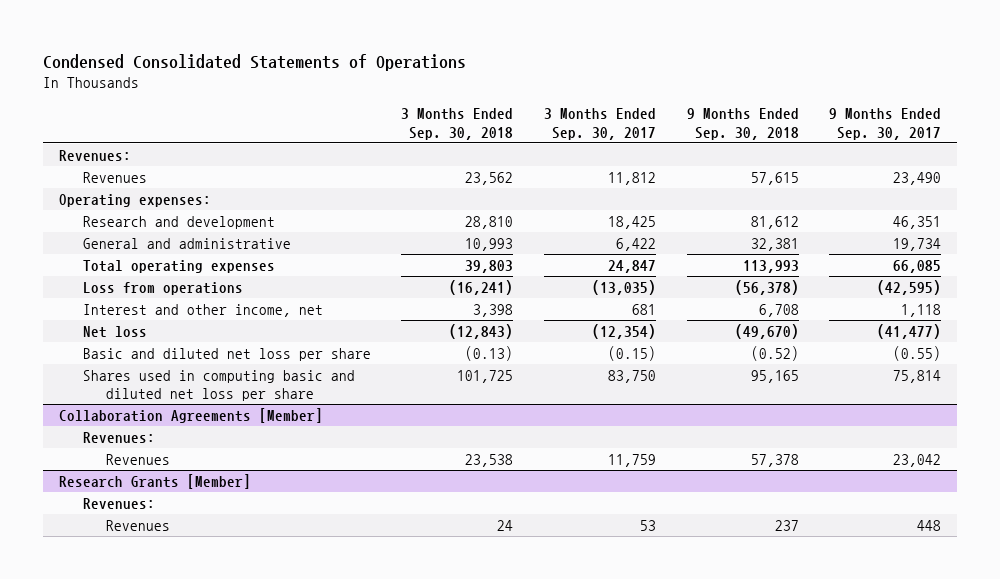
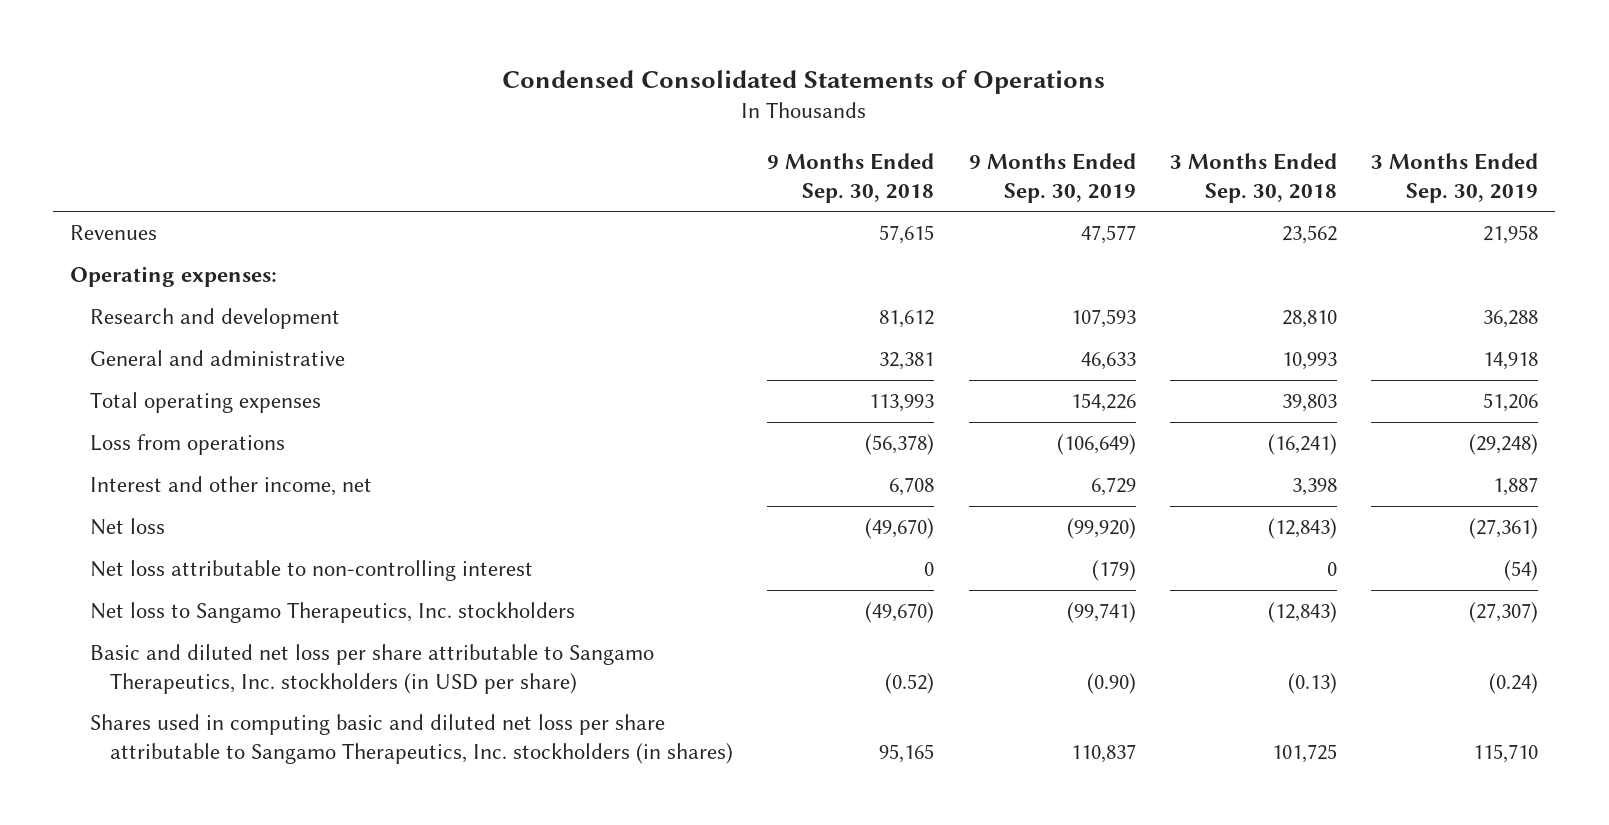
- | 3 Months Ended Sep. 30, 2018 | 3 Months Ended Sep. 30, 2017 | 9 Months Ended Sep. 30, 2018 | 9 Months Ended Sep. 30, 2017
+ | 9 Months Ended Sep. 30, 2018 | 9 Months Ended Sep. 30, 2019 | 3 Months Ended Sep. 30, 2018 | 3 Months Ended Sep. 30, 2019
- Revenues:
- Basic and diluted net loss per share | (0.13) | (0.15) | (0.52) | (0.55)
- Shares used in computing basic and diluted net loss per share | 101,725 | 83,750 | 95,165 | 75,814
- Collaboration Agreements [Member]
- Revenues:
- Revenues | 23,538 | 11,759 | 57,378 | 23,042
- Research Grants [Member]
- Revenues:
- Revenues | 24 | 53 | 237 | 448
+ Net loss attributable to non-controlling interest | 0 | (179) | 0 | (54)
+ Net loss to Sangamo Therapeutics, Inc. stockholders | (49,670) | (99,741) | (12,843) | (27,307)
+ Basic and diluted net loss per share attributable to Sangamo Therapeutics, Inc. stockholders (in USD per share) | (0.52) | (0.90) | (0.13) | (0.24)
+ Shares used in computing basic and diluted net loss per share attributable to Sangamo Therapeutics, Inc. stockholders (in shares) | 95,165 | 110,837 | 101,725 | 115,710

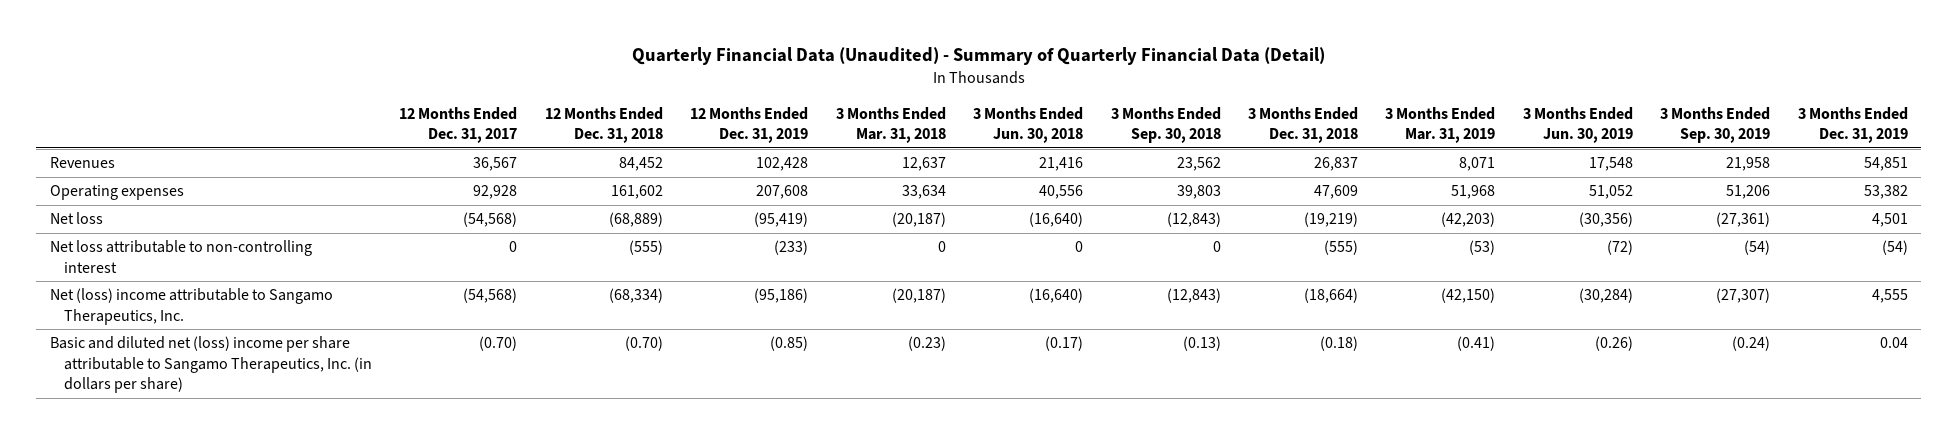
- Condensed Consolidated Statements of Operations
+ Quarterly Financial Data (Unaudited) - Summary of Quarterly Financial Data (Detail)
- | 9 Months Ended Sep. 30, 2018 | 9 Months Ended Sep. 30, 2019 | 3 Months Ended Sep. 30, 2018 | 3 Months Ended Sep. 30, 2019
+ | 12 Months Ended Dec. 31, 2017 | 12 Months Ended Dec. 31, 2018 | 12 Months Ended Dec. 31, 2019 | 3 Months Ended Mar. 31, 2018 | 3 Months Ended Jun. 30, 2018 | 3 Months Ended Sep. 30, 2018 | 3 Months Ended Dec. 31, 2018 | 3 Months Ended Mar. 31, 2019 | 3 Months Ended Jun. 30, 2019 | 3 Months Ended Sep. 30, 2019 | 3 Months Ended Dec. 31, 2019
- Operating expenses:
- Research and development | 81,612 | 107,593 | 28,810 | 36,288
- General and administrative | 32,381 | 46,633 | 10,993 | 14,918
- Total operating expenses | 113,993 | 154,226 | 39,803 | 51,206
- Loss from operations | (56,378) | (106,649) | (16,241) | (29,248)
- Interest and other income, net | 6,708 | 6,729 | 3,398 | 1,887
+ Operating expenses | 92,928 | 161,602 | 207,608 | 33,634 | 40,556 | 39,803 | 47,609 | 51,968 | 51,052 | 51,206 | 53,382
- Net loss to Sangamo Therapeutics, Inc. stockholders | (49,670) | (99,741) | (12,843) | (27,307)
- Basic and diluted net loss per share attributable to Sangamo Therapeutics, Inc. stockholders (in USD per share) | (0.52) | (0.90) | (0.13) | (0.24)
- Shares used in computing basic and diluted net loss per share attributable to Sangamo Therapeutics, Inc. stockholders (in shares) | 95,165 | 110,837 | 101,725 | 115,710
+ Net (loss) income attributable to Sangamo Therapeutics, Inc. | (54,568) | (68,334) | (95,186) | (20,187) | (16,640) | (12,843) | (18,664) | (42,150) | (30,284) | (27,307) | 4,555
+ Basic and diluted net (loss) income per share attributable to Sangamo Therapeutics, Inc. (in dollars per share) | (0.70) | (0.70) | (0.85) | (0.23) | (0.17) | (0.13) | (0.18) | (0.41) | (0.26) | (0.24) | 0.04

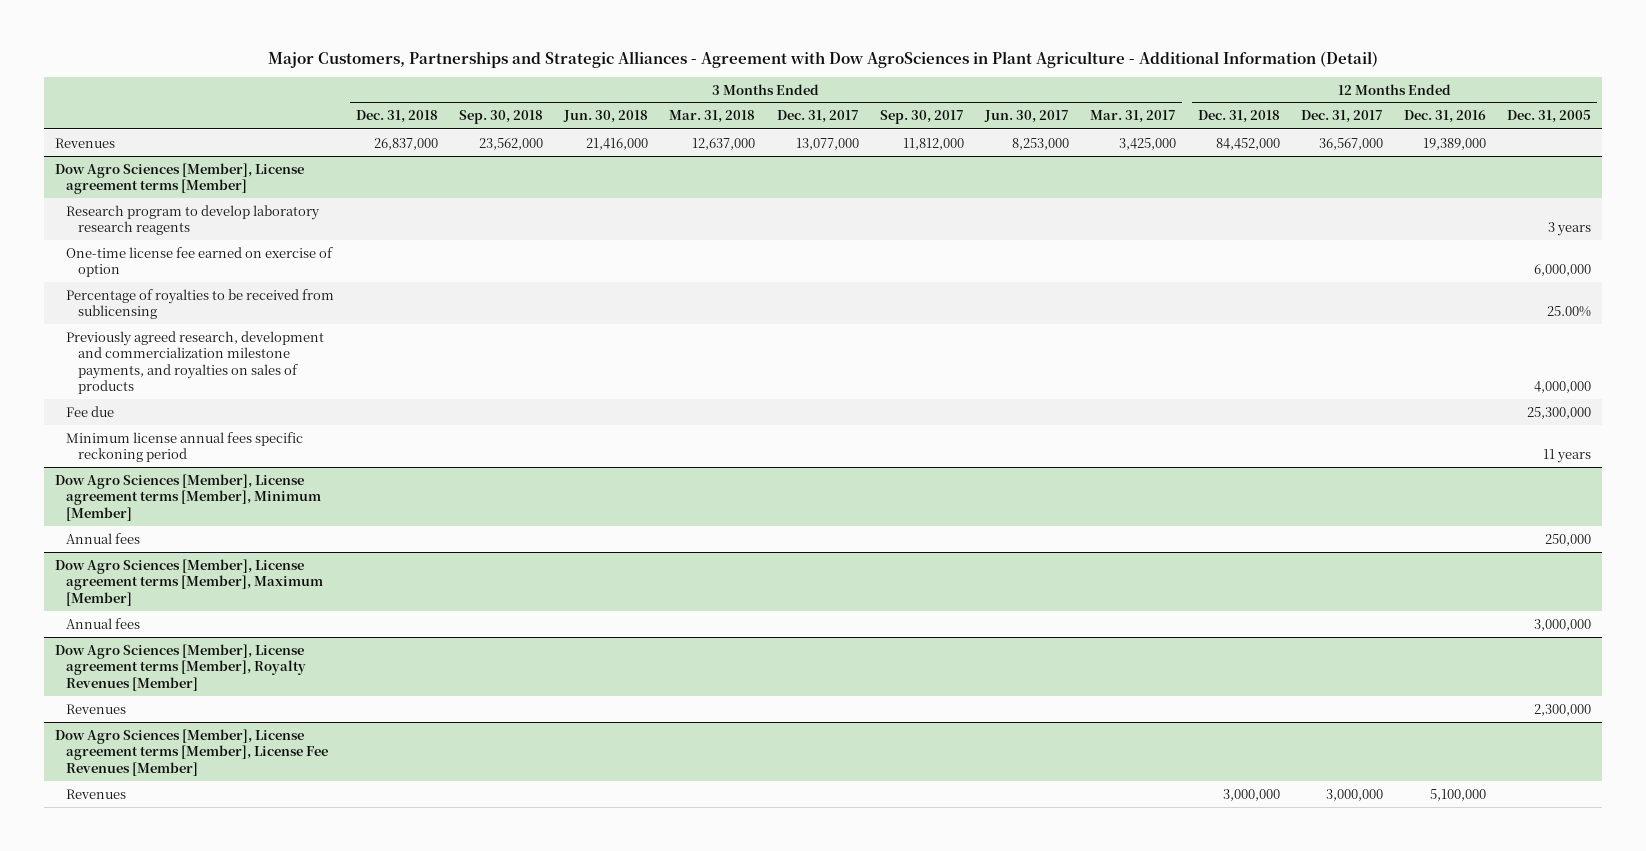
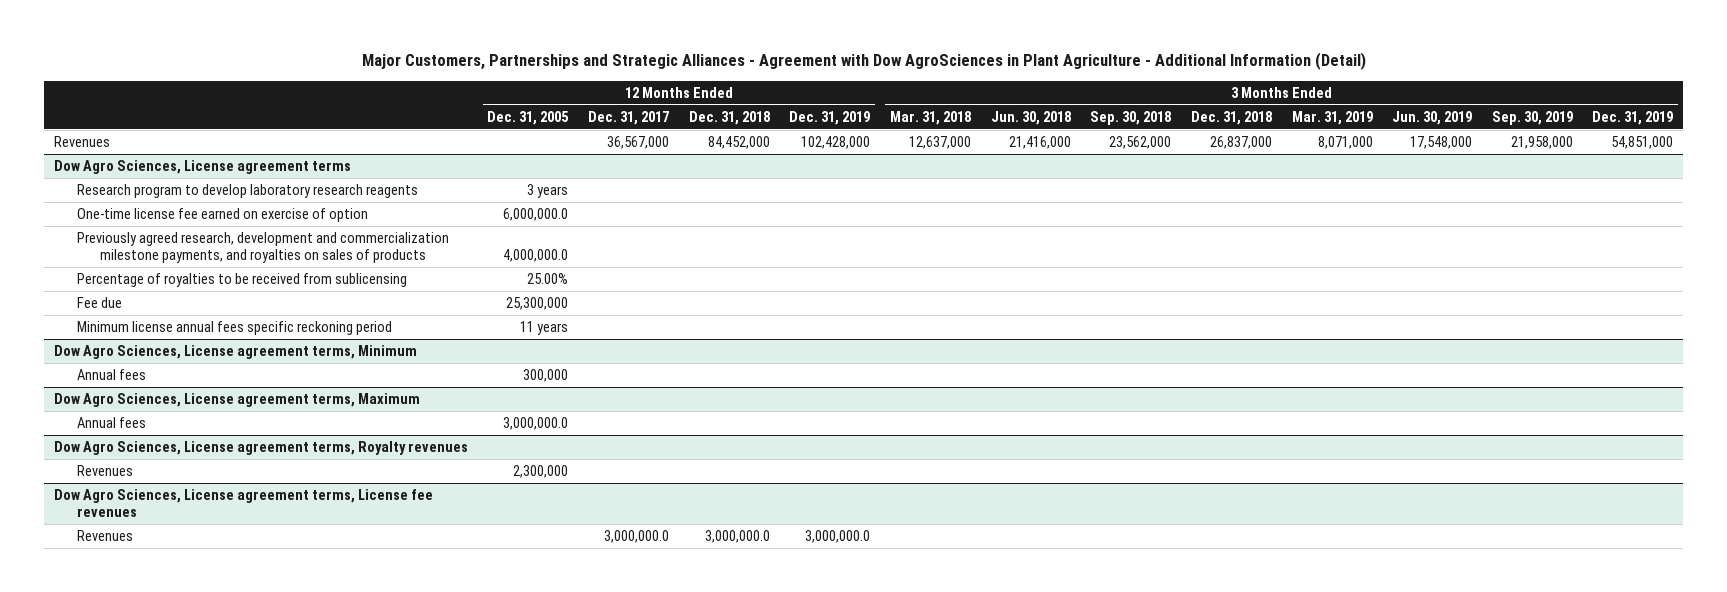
- | 3 Months Ended Dec. 31, 2018 | 3 Months Ended Sep. 30, 2018 | 3 Months Ended Jun. 30, 2018 | 3 Months Ended Mar. 31, 2018 | 3 Months Ended Dec. 31, 2017 | 3 Months Ended Sep. 30, 2017 | 3 Months Ended Jun. 30, 2017 | 3 Months Ended Mar. 31, 2017 | 12 Months Ended Dec. 31, 2018 | 12 Months Ended Dec. 31, 2017 | 12 Months Ended Dec. 31, 2016 | 12 Months Ended Dec. 31, 2005
+ | 12 Months Ended Dec. 31, 2005 | 12 Months Ended Dec. 31, 2017 | 12 Months Ended Dec. 31, 2018 | 12 Months Ended Dec. 31, 2019 | 3 Months Ended Mar. 31, 2018 | 3 Months Ended Jun. 30, 2018 | 3 Months Ended Sep. 30, 2018 | 3 Months Ended Dec. 31, 2018 | 3 Months Ended Mar. 31, 2019 | 3 Months Ended Jun. 30, 2019 | 3 Months Ended Sep. 30, 2019 | 3 Months Ended Dec. 31, 2019
- Dow Agro Sciences [Member], License agreement terms [Member]
+ Dow Agro Sciences, License agreement terms
- One-time license fee earned on exercise of option | | | | | | | | | | | | 6,000,000
+ One-time license fee earned on exercise of option | 6,000,000.0 | | | | | | | | | | |
+ Previously agreed research, development and commercialization milestone payments, and royalties on sales of products | 4,000,000.0 | | | | | | | | | | |
- Previously agreed research, development and commercialization milestone payments, and royalties on sales of products | | | | | | | | | | | | 4,000,000
- Dow Agro Sciences [Member], License agreement terms [Member], Minimum [Member]
- Annual fees | | | | | | | | | | | | 250,000
- Dow Agro Sciences [Member], License agreement terms [Member], Maximum [Member]
- Annual fees | | | | | | | | | | | | 3,000,000
- Dow Agro Sciences [Member], License agreement terms [Member], Royalty Revenues [Member]
+ Dow Agro Sciences, License agreement terms, Minimum
+ Annual fees | 300,000 | | | | | | | | | | |
+ Dow Agro Sciences, License agreement terms, Maximum
+ Annual fees | 3,000,000.0 | | | | | | | | | | |
+ Dow Agro Sciences, License agreement terms, Royalty revenues
- Dow Agro Sciences [Member], License agreement terms [Member], License Fee Revenues [Member]
- Revenues | | | | | | | | | 3,000,000 | 3,000,000 | 5,100,000 |
+ Dow Agro Sciences, License agreement terms, License fee revenues
+ Revenues | | 3,000,000.0 | 3,000,000.0 | 3,000,000.0 | | | | | | | |

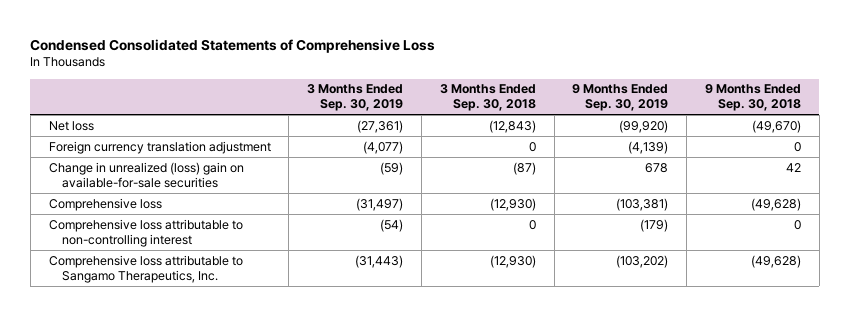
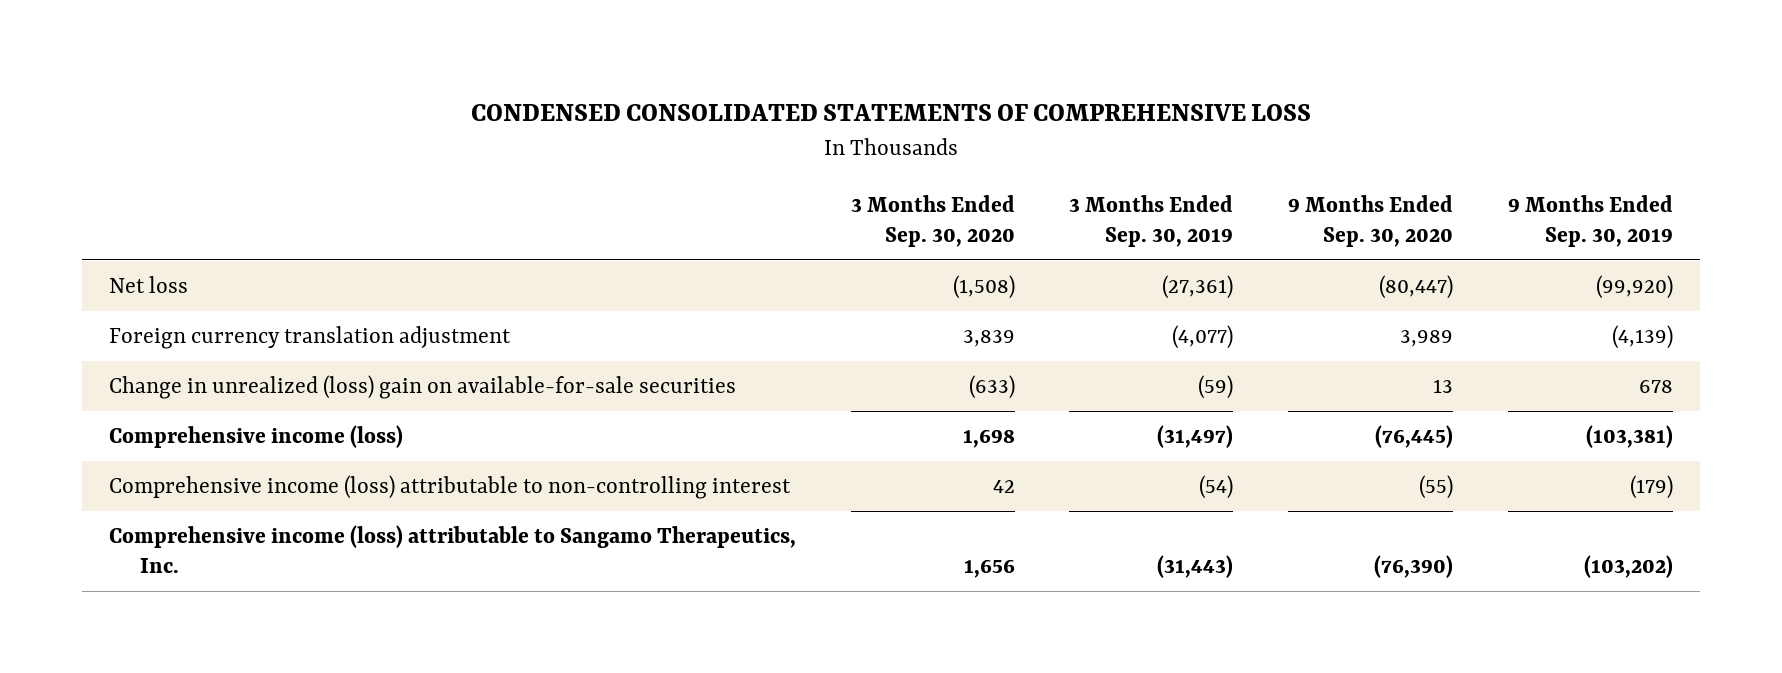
- Condensed Consolidated Statements of Comprehensive Loss
+ CONDENSED CONSOLIDATED STATEMENTS OF COMPREHENSIVE LOSS
- | 3 Months Ended Sep. 30, 2019 | 3 Months Ended Sep. 30, 2018 | 9 Months Ended Sep. 30, 2019 | 9 Months Ended Sep. 30, 2018
+ | 3 Months Ended Sep. 30, 2020 | 3 Months Ended Sep. 30, 2019 | 9 Months Ended Sep. 30, 2020 | 9 Months Ended Sep. 30, 2019
- Comprehensive loss | (31,497) | (12,930) | (103,381) | (49,628)
- Comprehensive loss attributable to non-controlling interest | (54) | 0 | (179) | 0
- Comprehensive loss attributable to Sangamo Therapeutics, Inc. | (31,443) | (12,930) | (103,202) | (49,628)
+ Comprehensive income (loss) | 1,698 | (31,497) | (76,445) | (103,381)
+ Comprehensive income (loss) attributable to non-controlling interest | 42 | (54) | (55) | (179)
+ Comprehensive income (loss) attributable to Sangamo Therapeutics, Inc. | 1,656 | (31,443) | (76,390) | (103,202)

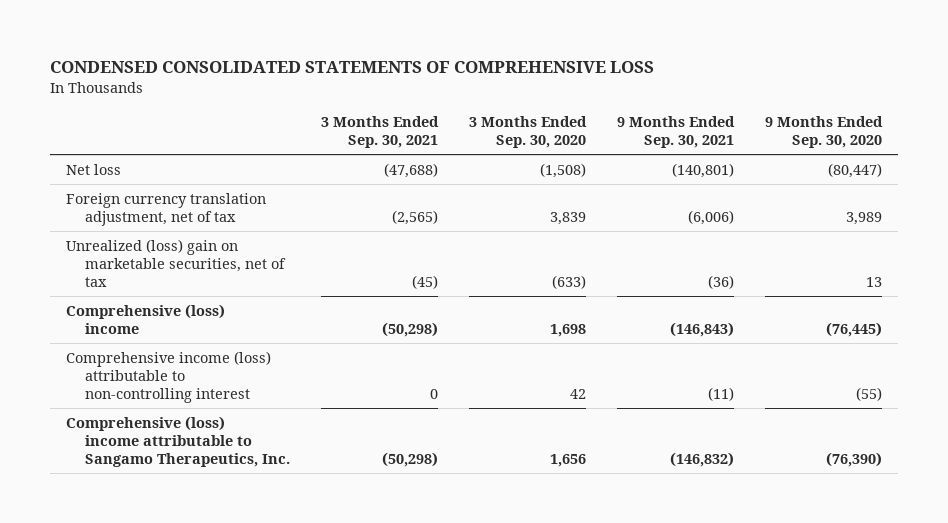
- | 3 Months Ended Sep. 30, 2020 | 3 Months Ended Sep. 30, 2019 | 9 Months Ended Sep. 30, 2020 | 9 Months Ended Sep. 30, 2019
+ | 3 Months Ended Sep. 30, 2021 | 3 Months Ended Sep. 30, 2020 | 9 Months Ended Sep. 30, 2021 | 9 Months Ended Sep. 30, 2020
- Foreign currency translation adjustment | 3,839 | (4,077) | 3,989 | (4,139)
- Change in unrealized (loss) gain on available-for-sale securities | (633) | (59) | 13 | 678
- Comprehensive income (loss) | 1,698 | (31,497) | (76,445) | (103,381)
+ Foreign currency translation adjustment, net of tax | (2,565) | 3,839 | (6,006) | 3,989
+ Unrealized (loss) gain on marketable securities, net of tax | (45) | (633) | (36) | 13
+ Comprehensive (loss) income | (50,298) | 1,698 | (146,843) | (76,445)
- Comprehensive income (loss) attributable to Sangamo Therapeutics, Inc. | 1,656 | (31,443) | (76,390) | (103,202)
+ Comprehensive (loss) income attributable to Sangamo Therapeutics, Inc. | (50,298) | 1,656 | (146,832) | (76,390)

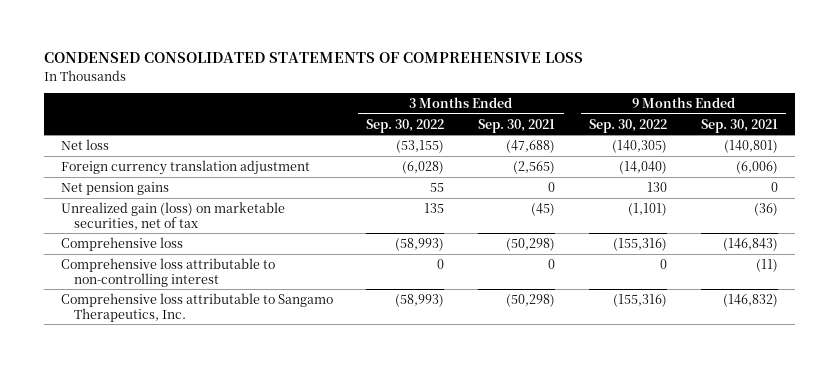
- | 3 Months Ended Sep. 30, 2021 | 3 Months Ended Sep. 30, 2020 | 9 Months Ended Sep. 30, 2021 | 9 Months Ended Sep. 30, 2020
+ | 3 Months Ended Sep. 30, 2022 | 3 Months Ended Sep. 30, 2021 | 9 Months Ended Sep. 30, 2022 | 9 Months Ended Sep. 30, 2021
- Foreign currency translation adjustment, net of tax | (2,565) | 3,839 | (6,006) | 3,989
- Unrealized (loss) gain on marketable securities, net of tax | (45) | (633) | (36) | 13
- Comprehensive (loss) income | (50,298) | 1,698 | (146,843) | (76,445)
- Comprehensive income (loss) attributable to non-controlling interest | 0 | 42 | (11) | (55)
- Comprehensive (loss) income attributable to Sangamo Therapeutics, Inc. | (50,298) | 1,656 | (146,832) | (76,390)
+ Foreign currency translation adjustment | (6,028) | (2,565) | (14,040) | (6,006)
+ Net pension gains | 55 | 0 | 130 | 0
+ Unrealized gain (loss) on marketable securities, net of tax | 135 | (45) | (1,101) | (36)
+ Comprehensive loss | (58,993) | (50,298) | (155,316) | (146,843)
+ Comprehensive loss attributable to non-controlling interest | 0 | 0 | 0 | (11)
+ Comprehensive loss attributable to Sangamo Therapeutics, Inc. | (58,993) | (50,298) | (155,316) | (146,832)

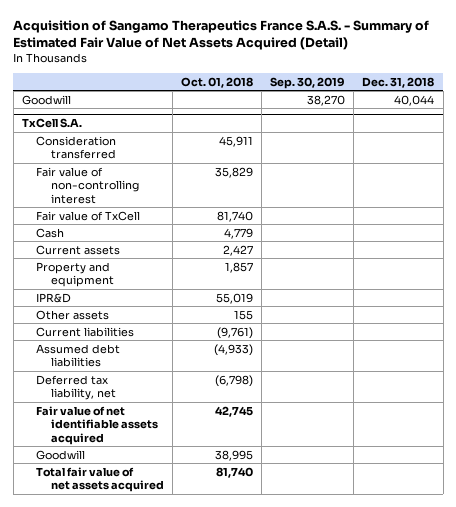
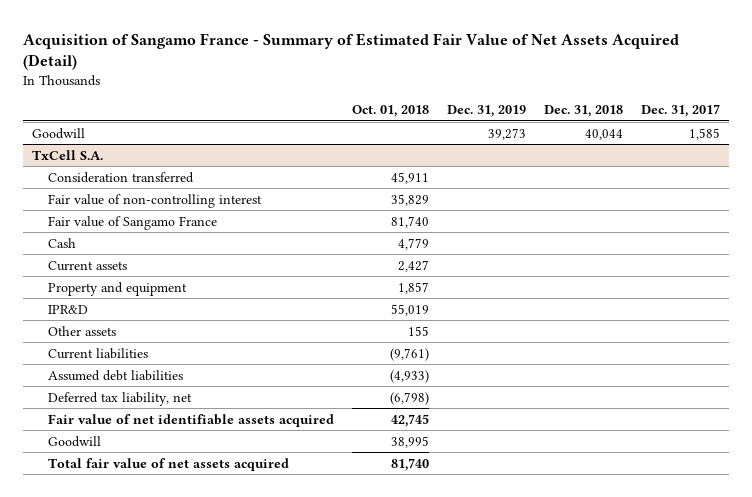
- Acquisition of Sangamo Therapeutics France S.A.S. - Summary of Estimated Fair Value of Net Assets Acquired (Detail)
+ Acquisition of Sangamo France - Summary of Estimated Fair Value of Net Assets Acquired (Detail)
- | Oct. 01, 2018 | Sep. 30, 2019 | Dec. 31, 2018
+ | Oct. 01, 2018 | Dec. 31, 2019 | Dec. 31, 2018 | Dec. 31, 2017
@ TxCell S.A.
- Fair value of TxCell | 81,740 | |
+ Fair value of Sangamo France | 81,740 | | |

